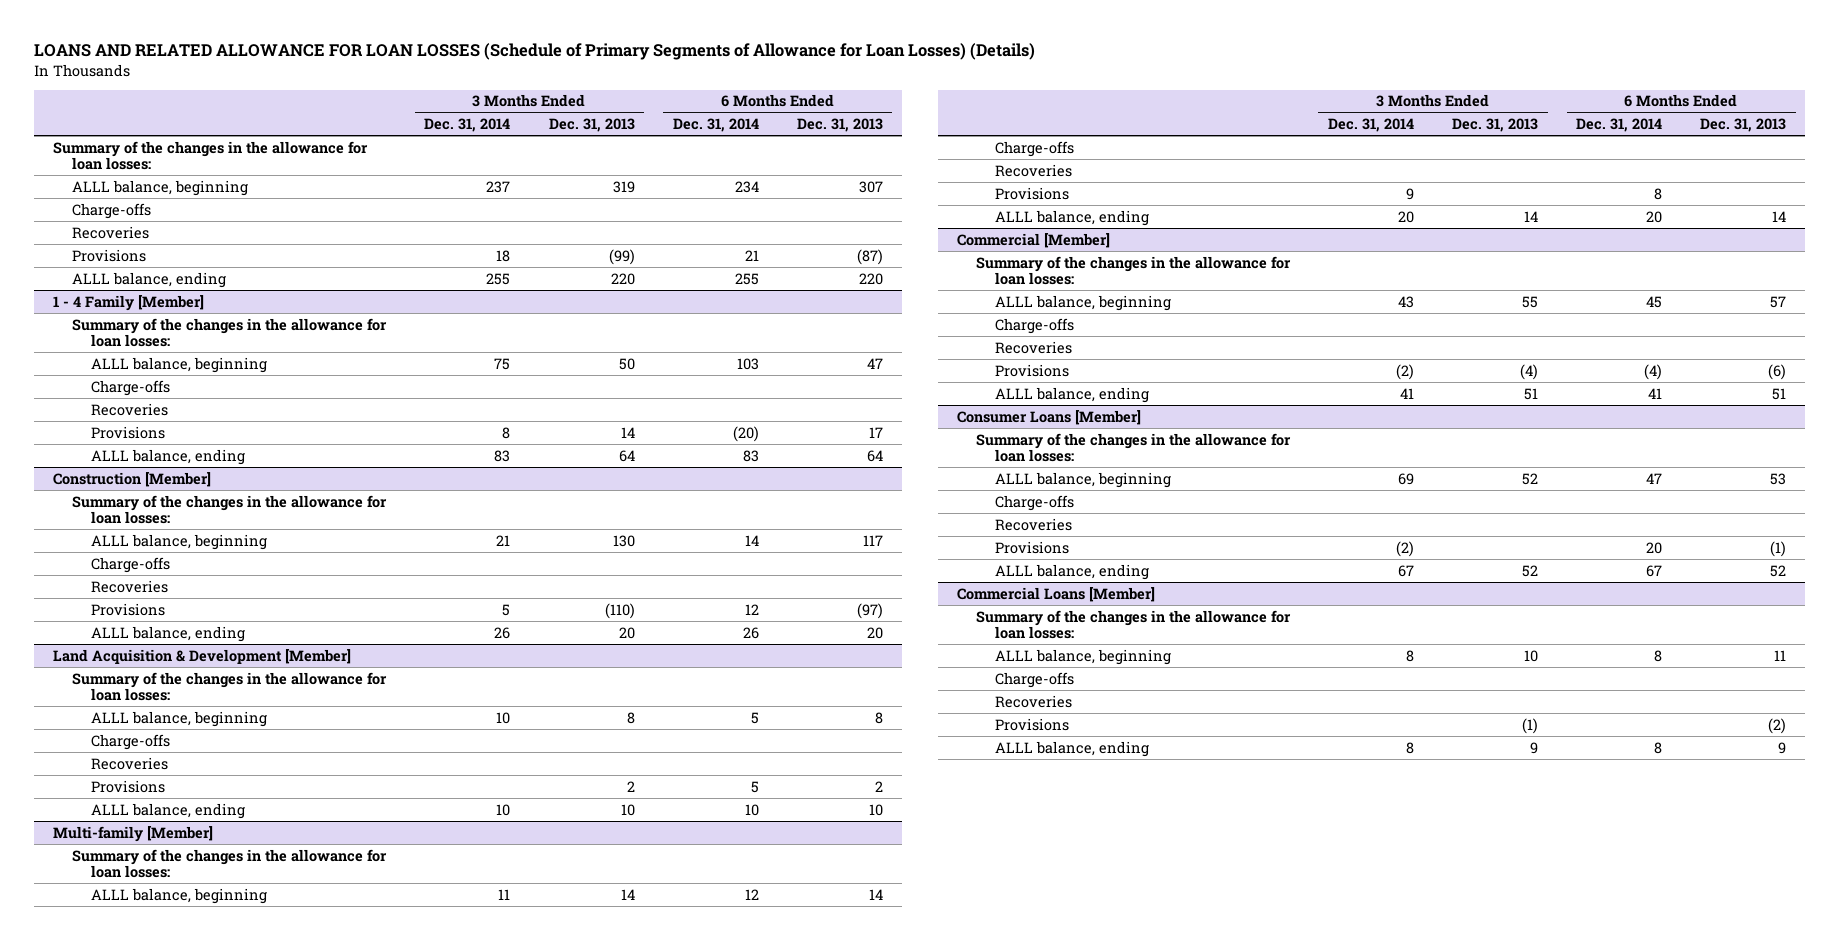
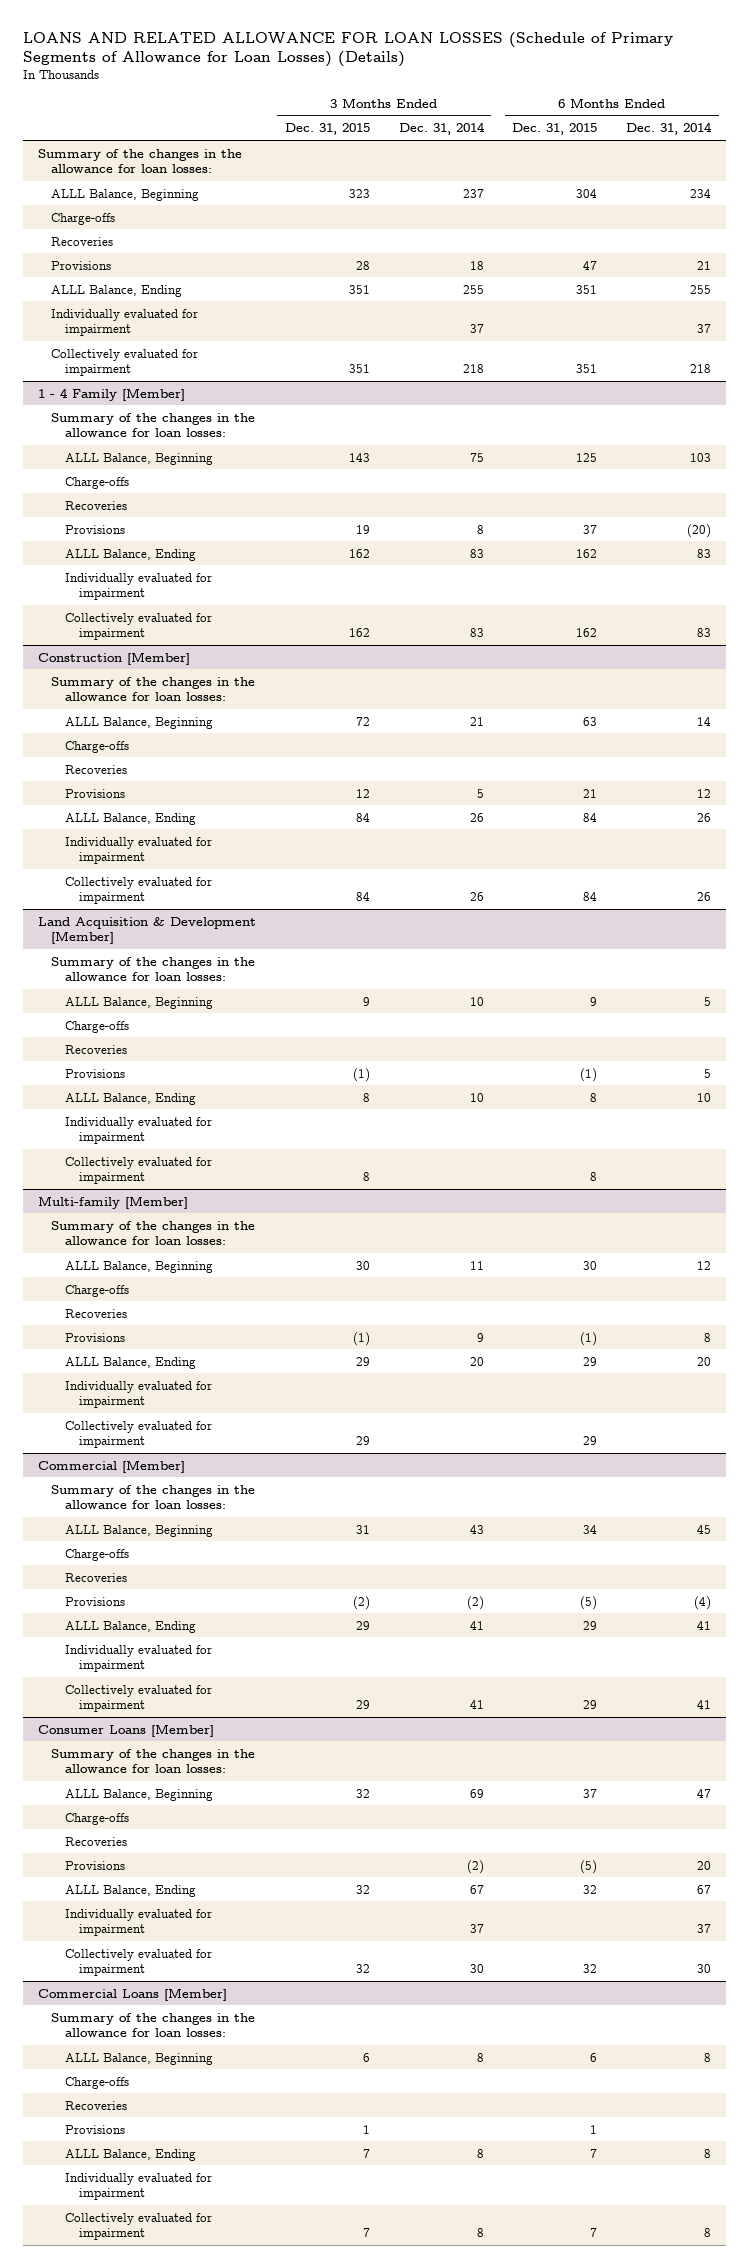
- | 3 Months Ended Dec. 31, 2014 | 3 Months Ended Dec. 31, 2013 | 6 Months Ended Dec. 31, 2014 | 6 Months Ended Dec. 31, 2013
+ | 3 Months Ended Dec. 31, 2015 | 3 Months Ended Dec. 31, 2014 | 6 Months Ended Dec. 31, 2015 | 6 Months Ended Dec. 31, 2014
- ALLL balance, beginning | 237 | 319 | 234 | 307
+ ALLL Balance, Beginning | 323 | 237 | 304 | 234
- ALLL balance, ending | 255 | 220 | 255 | 220
+ ALLL Balance, Ending | 351 | 255 | 351 | 255
+ Individually evaluated for impairment | | 37 | | 37
+ Collectively evaluated for impairment | 351 | 218 | 351 | 218
@ 1 - 4 Family [Member]
- ALLL balance, beginning | 75 | 50 | 103 | 47
+ ALLL Balance, Beginning | 143 | 75 | 125 | 103
- ALLL balance, ending | 83 | 64 | 83 | 64
+ ALLL Balance, Ending | 162 | 83 | 162 | 83
+ Individually evaluated for impairment
+ Collectively evaluated for impairment | 162 | 83 | 162 | 83
@ Construction [Member]
- ALLL balance, beginning | 21 | 130 | 14 | 117
+ ALLL Balance, Beginning | 72 | 21 | 63 | 14
- ALLL balance, ending | 26 | 20 | 26 | 20
+ ALLL Balance, Ending | 84 | 26 | 84 | 26
+ Individually evaluated for impairment
+ Collectively evaluated for impairment | 84 | 26 | 84 | 26
@ Land Acquisition & Development [Member]
- ALLL balance, beginning | 10 | 8 | 5 | 8
+ ALLL Balance, Beginning | 9 | 10 | 9 | 5
- ALLL balance, ending | 10 | 10 | 10 | 10
+ ALLL Balance, Ending | 8 | 10 | 8 | 10
+ Individually evaluated for impairment
+ Collectively evaluated for impairment | 8 | | 8 |
@ Multi-family [Member]
- ALLL balance, beginning | 11 | 14 | 12 | 14
+ ALLL Balance, Beginning | 30 | 11 | 30 | 12
- ALLL balance, ending | 20 | 14 | 20 | 14
+ ALLL Balance, Ending | 29 | 20 | 29 | 20
+ Individually evaluated for impairment
+ Collectively evaluated for impairment | 29 | | 29 |
@ Commercial [Member]
- ALLL balance, beginning | 43 | 55 | 45 | 57
+ ALLL Balance, Beginning | 31 | 43 | 34 | 45
- ALLL balance, ending | 41 | 51 | 41 | 51
+ ALLL Balance, Ending | 29 | 41 | 29 | 41
+ Individually evaluated for impairment
+ Collectively evaluated for impairment | 29 | 41 | 29 | 41
@ Consumer Loans [Member]
- ALLL balance, beginning | 69 | 52 | 47 | 53
+ ALLL Balance, Beginning | 32 | 69 | 37 | 47
- ALLL balance, ending | 67 | 52 | 67 | 52
+ ALLL Balance, Ending | 32 | 67 | 32 | 67
+ Individually evaluated for impairment | | 37 | | 37
+ Collectively evaluated for impairment | 32 | 30 | 32 | 30
@ Commercial Loans [Member]
- ALLL balance, beginning | 8 | 10 | 8 | 11
+ ALLL Balance, Beginning | 6 | 8 | 6 | 8
- ALLL balance, ending | 8 | 9 | 8 | 9
+ ALLL Balance, Ending | 7 | 8 | 7 | 8
+ Individually evaluated for impairment
+ Collectively evaluated for impairment | 7 | 8 | 7 | 8

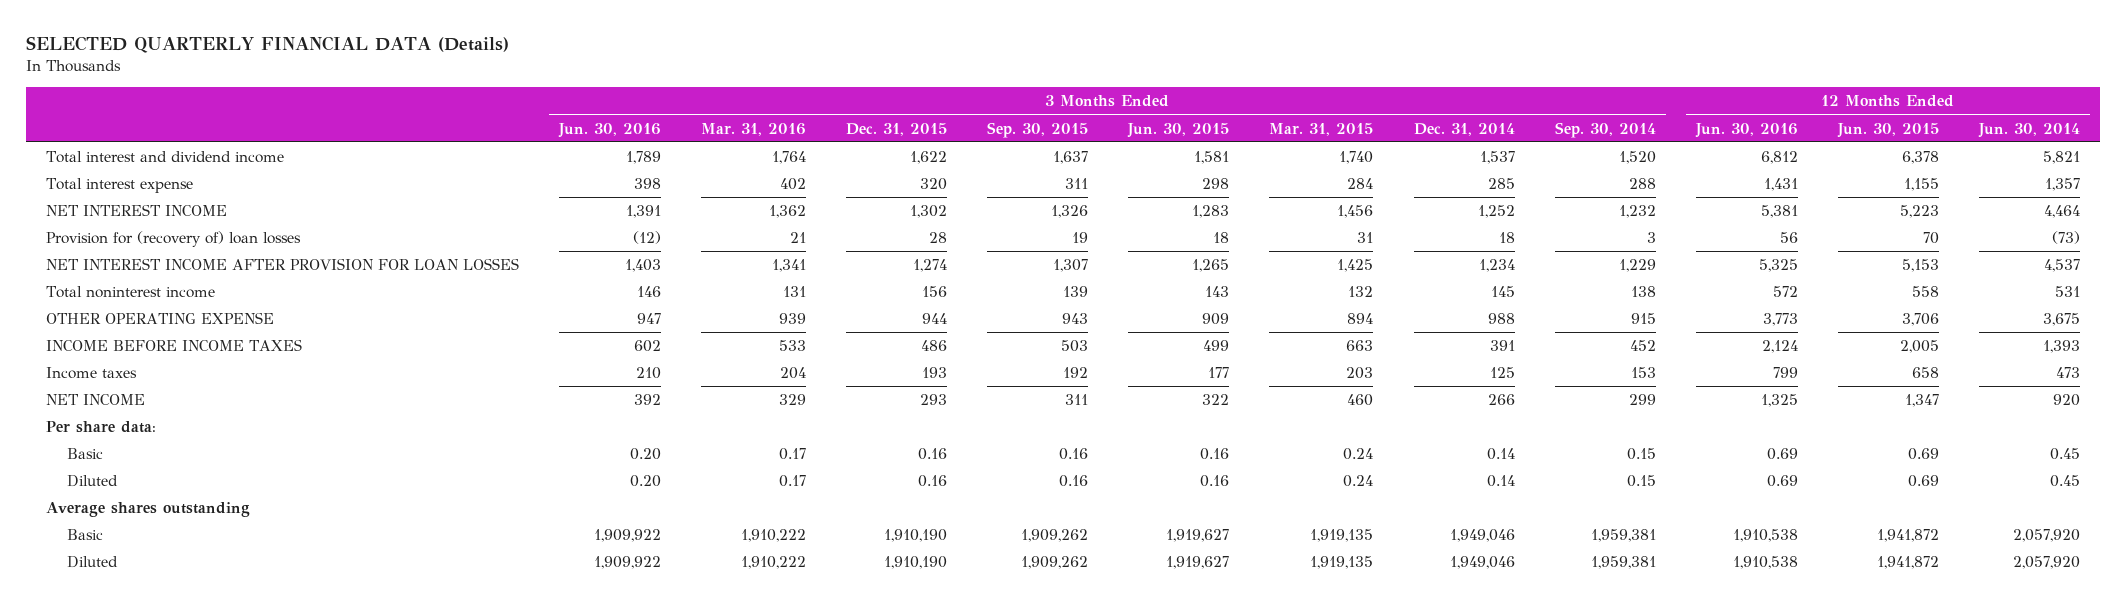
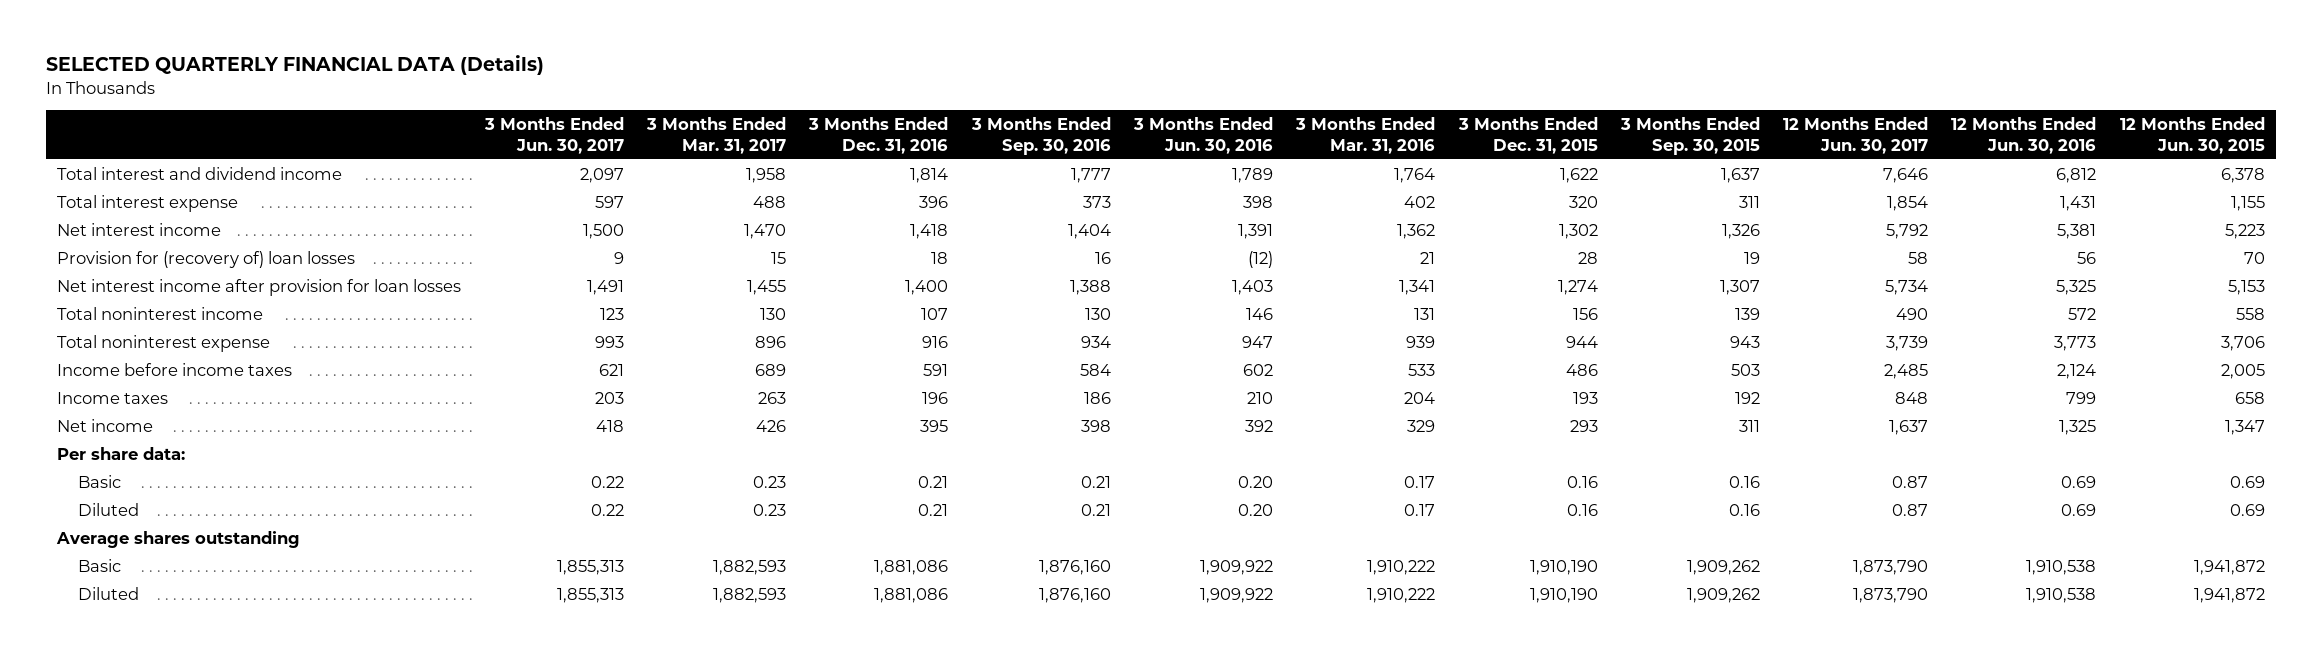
- | 3 Months Ended Jun. 30, 2016 | 3 Months Ended Mar. 31, 2016 | 3 Months Ended Dec. 31, 2015 | 3 Months Ended Sep. 30, 2015 | 3 Months Ended Jun. 30, 2015 | 3 Months Ended Mar. 31, 2015 | 3 Months Ended Dec. 31, 2014 | 3 Months Ended Sep. 30, 2014 | 12 Months Ended Jun. 30, 2016 | 12 Months Ended Jun. 30, 2015 | 12 Months Ended Jun. 30, 2014
+ | 3 Months Ended Jun. 30, 2017 | 3 Months Ended Mar. 31, 2017 | 3 Months Ended Dec. 31, 2016 | 3 Months Ended Sep. 30, 2016 | 3 Months Ended Jun. 30, 2016 | 3 Months Ended Mar. 31, 2016 | 3 Months Ended Dec. 31, 2015 | 3 Months Ended Sep. 30, 2015 | 12 Months Ended Jun. 30, 2017 | 12 Months Ended Jun. 30, 2016 | 12 Months Ended Jun. 30, 2015
- NET INTEREST INCOME | 1,391 | 1,362 | 1,302 | 1,326 | 1,283 | 1,456 | 1,252 | 1,232 | 5,381 | 5,223 | 4,464
+ Net interest income | 1,500 | 1,470 | 1,418 | 1,404 | 1,391 | 1,362 | 1,302 | 1,326 | 5,792 | 5,381 | 5,223
- NET INTEREST INCOME AFTER PROVISION FOR LOAN LOSSES | 1,403 | 1,341 | 1,274 | 1,307 | 1,265 | 1,425 | 1,234 | 1,229 | 5,325 | 5,153 | 4,537
+ Net interest income after provision for loan losses | 1,491 | 1,455 | 1,400 | 1,388 | 1,403 | 1,341 | 1,274 | 1,307 | 5,734 | 5,325 | 5,153
- OTHER OPERATING EXPENSE | 947 | 939 | 944 | 943 | 909 | 894 | 988 | 915 | 3,773 | 3,706 | 3,675
- INCOME BEFORE INCOME TAXES | 602 | 533 | 486 | 503 | 499 | 663 | 391 | 452 | 2,124 | 2,005 | 1,393
+ Total noninterest expense | 993 | 896 | 916 | 934 | 947 | 939 | 944 | 943 | 3,739 | 3,773 | 3,706
+ Income before income taxes | 621 | 689 | 591 | 584 | 602 | 533 | 486 | 503 | 2,485 | 2,124 | 2,005
- NET INCOME | 392 | 329 | 293 | 311 | 322 | 460 | 266 | 299 | 1,325 | 1,347 | 920
+ Net income | 418 | 426 | 395 | 398 | 392 | 329 | 293 | 311 | 1,637 | 1,325 | 1,347

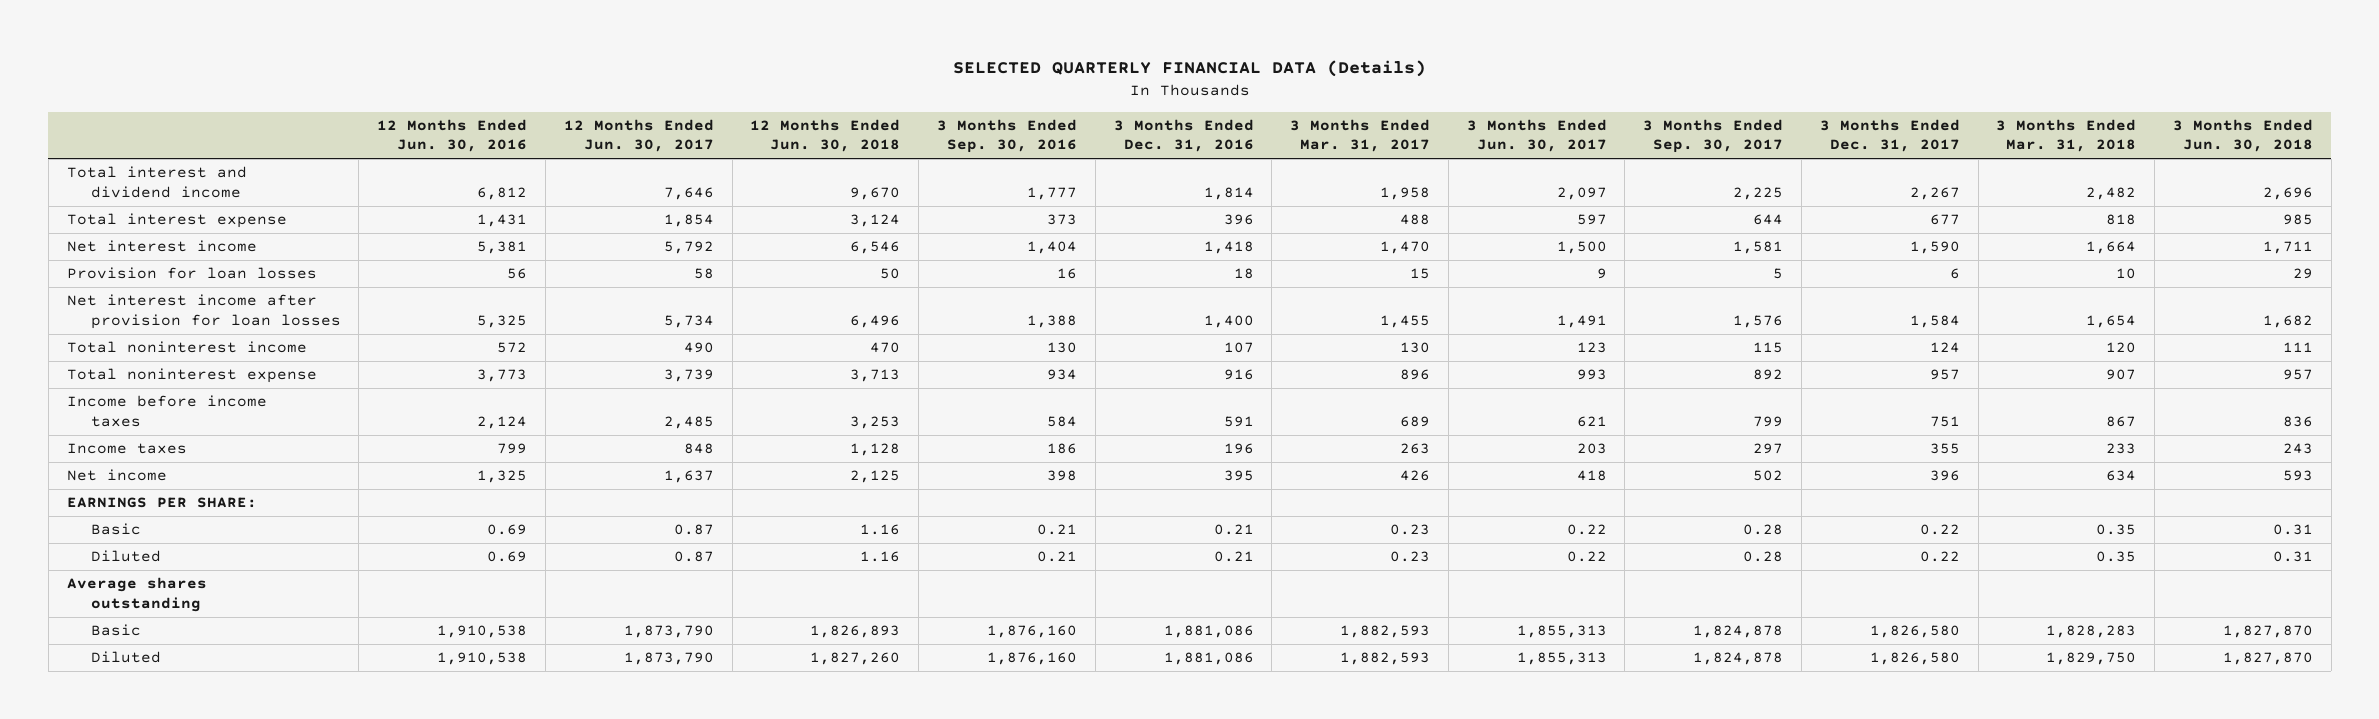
- | 3 Months Ended Jun. 30, 2017 | 3 Months Ended Mar. 31, 2017 | 3 Months Ended Dec. 31, 2016 | 3 Months Ended Sep. 30, 2016 | 3 Months Ended Jun. 30, 2016 | 3 Months Ended Mar. 31, 2016 | 3 Months Ended Dec. 31, 2015 | 3 Months Ended Sep. 30, 2015 | 12 Months Ended Jun. 30, 2017 | 12 Months Ended Jun. 30, 2016 | 12 Months Ended Jun. 30, 2015
+ | 12 Months Ended Jun. 30, 2016 | 12 Months Ended Jun. 30, 2017 | 12 Months Ended Jun. 30, 2018 | 3 Months Ended Sep. 30, 2016 | 3 Months Ended Dec. 31, 2016 | 3 Months Ended Mar. 31, 2017 | 3 Months Ended Jun. 30, 2017 | 3 Months Ended Sep. 30, 2017 | 3 Months Ended Dec. 31, 2017 | 3 Months Ended Mar. 31, 2018 | 3 Months Ended Jun. 30, 2018
- Provision for (recovery of) loan losses | 9 | 15 | 18 | 16 | (12) | 21 | 28 | 19 | 58 | 56 | 70
+ Provision for loan losses | 56 | 58 | 50 | 16 | 18 | 15 | 9 | 5 | 6 | 10 | 29
- Per share data:
+ EARNINGS PER SHARE:

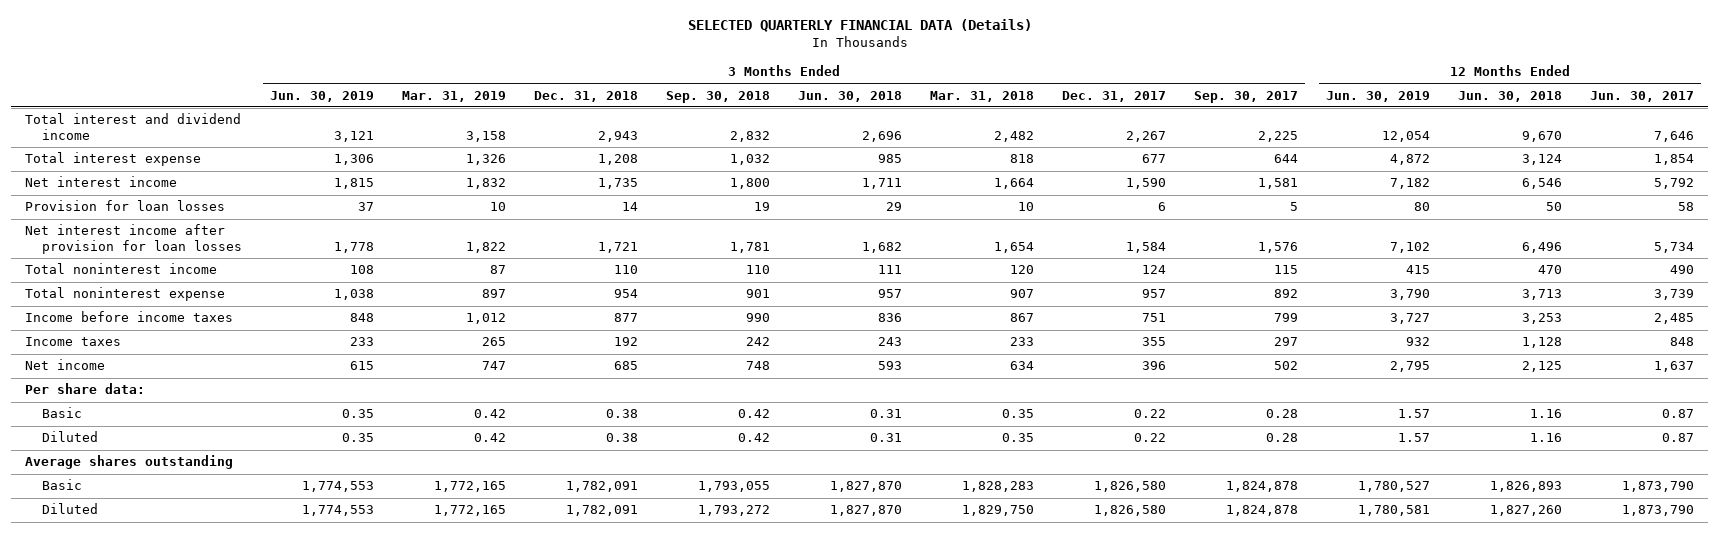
- | 12 Months Ended Jun. 30, 2016 | 12 Months Ended Jun. 30, 2017 | 12 Months Ended Jun. 30, 2018 | 3 Months Ended Sep. 30, 2016 | 3 Months Ended Dec. 31, 2016 | 3 Months Ended Mar. 31, 2017 | 3 Months Ended Jun. 30, 2017 | 3 Months Ended Sep. 30, 2017 | 3 Months Ended Dec. 31, 2017 | 3 Months Ended Mar. 31, 2018 | 3 Months Ended Jun. 30, 2018
+ | 3 Months Ended Jun. 30, 2019 | 3 Months Ended Mar. 31, 2019 | 3 Months Ended Dec. 31, 2018 | 3 Months Ended Sep. 30, 2018 | 3 Months Ended Jun. 30, 2018 | 3 Months Ended Mar. 31, 2018 | 3 Months Ended Dec. 31, 2017 | 3 Months Ended Sep. 30, 2017 | 12 Months Ended Jun. 30, 2019 | 12 Months Ended Jun. 30, 2018 | 12 Months Ended Jun. 30, 2017
- EARNINGS PER SHARE:
+ Per share data:

